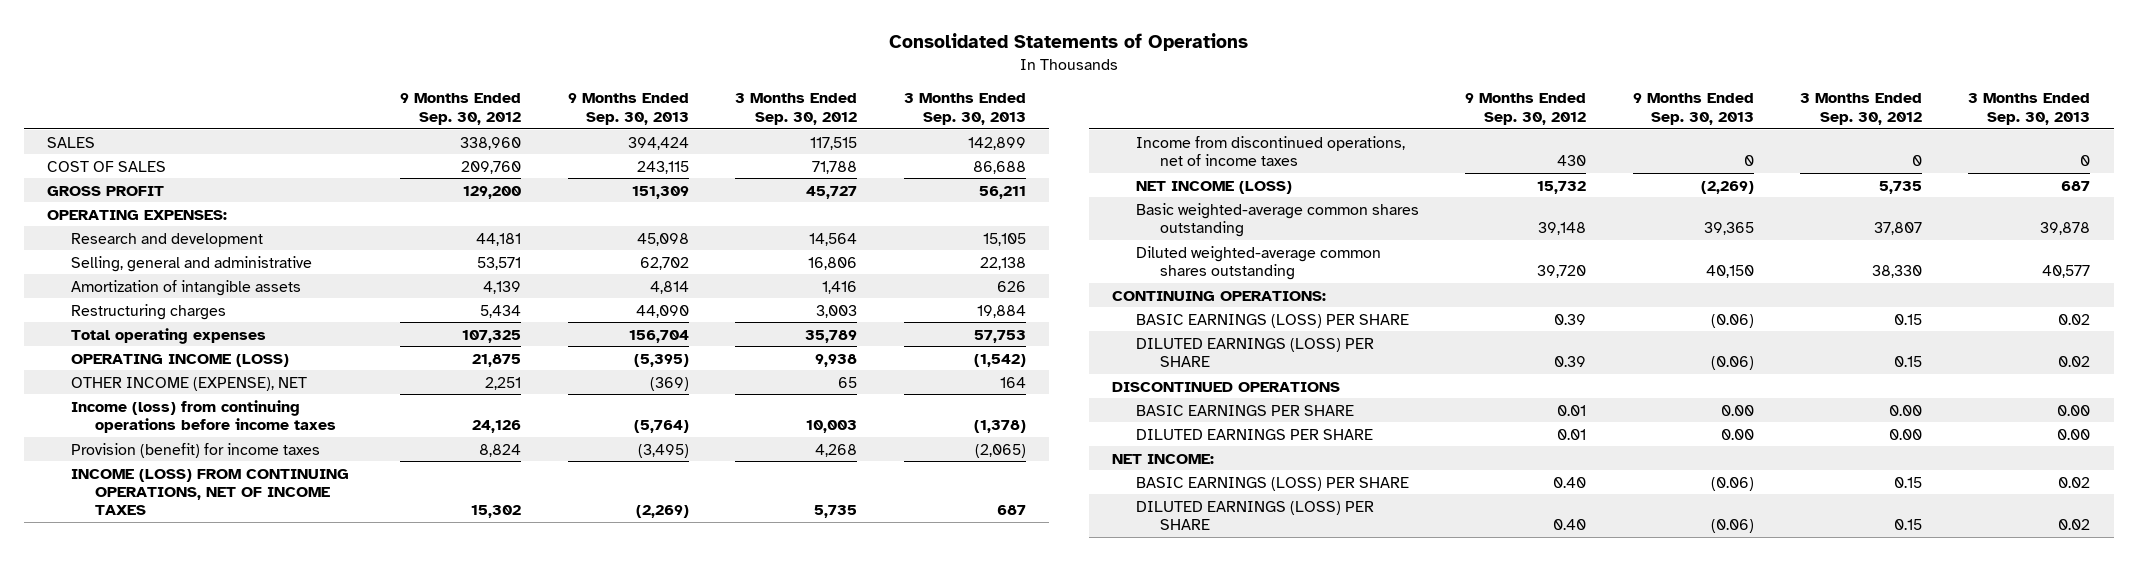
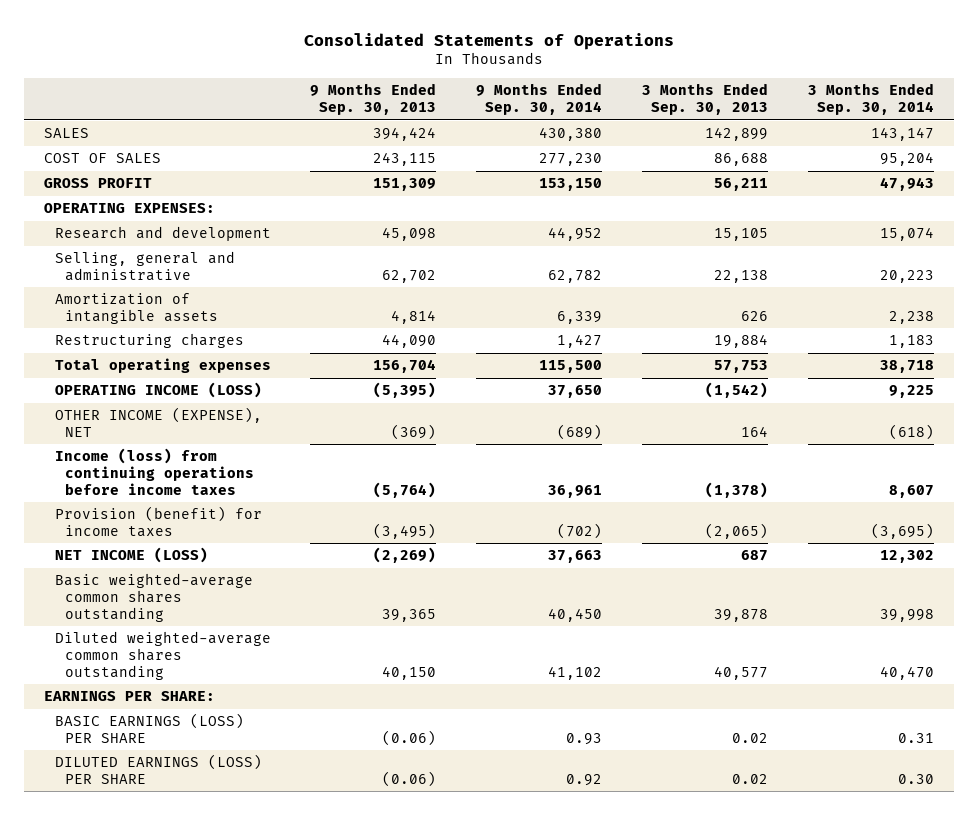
- | 9 Months Ended Sep. 30, 2012 | 9 Months Ended Sep. 30, 2013 | 3 Months Ended Sep. 30, 2012 | 3 Months Ended Sep. 30, 2013
+ | 9 Months Ended Sep. 30, 2013 | 9 Months Ended Sep. 30, 2014 | 3 Months Ended Sep. 30, 2013 | 3 Months Ended Sep. 30, 2014
- INCOME (LOSS) FROM CONTINUING OPERATIONS, NET OF INCOME TAXES | 15,302 | (2,269) | 5,735 | 687
- Income from discontinued operations, net of income taxes | 430 | 0 | 0 | 0
- CONTINUING OPERATIONS:
- BASIC EARNINGS (LOSS) PER SHARE | 0.39 | (0.06) | 0.15 | 0.02
- DILUTED EARNINGS (LOSS) PER SHARE | 0.39 | (0.06) | 0.15 | 0.02
- DISCONTINUED OPERATIONS
- BASIC EARNINGS PER SHARE | 0.01 | 0.00 | 0.00 | 0.00
- DILUTED EARNINGS PER SHARE | 0.01 | 0.00 | 0.00 | 0.00
- NET INCOME:
+ EARNINGS PER SHARE:

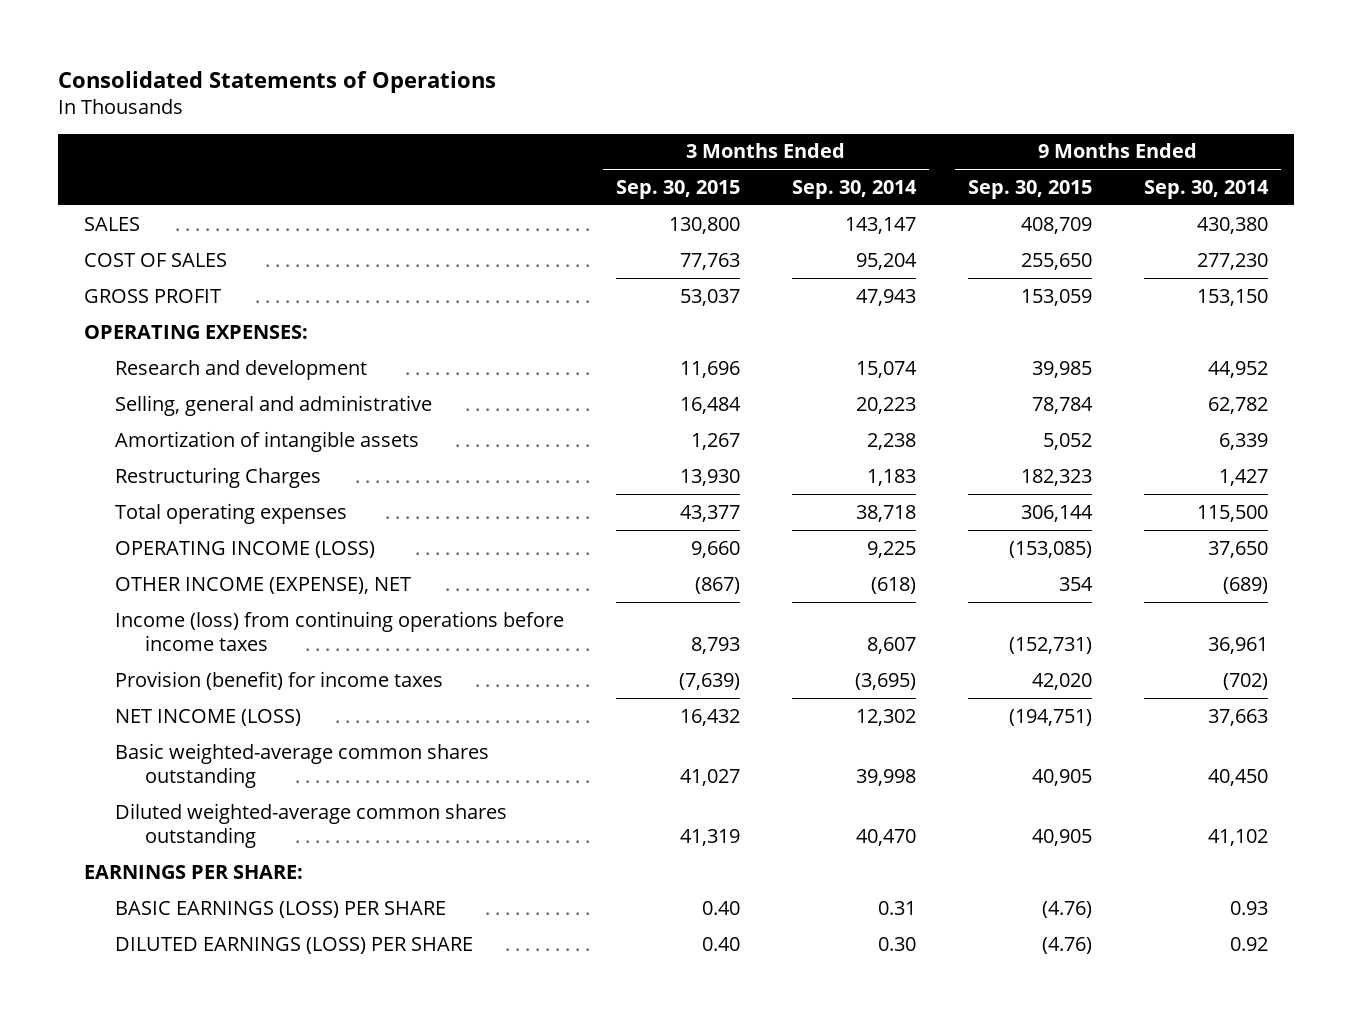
- | 9 Months Ended Sep. 30, 2013 | 9 Months Ended Sep. 30, 2014 | 3 Months Ended Sep. 30, 2013 | 3 Months Ended Sep. 30, 2014
+ | 3 Months Ended Sep. 30, 2015 | 3 Months Ended Sep. 30, 2014 | 9 Months Ended Sep. 30, 2015 | 9 Months Ended Sep. 30, 2014
- Restructuring charges | 44,090 | 1,427 | 19,884 | 1,183
+ Restructuring Charges | 13,930 | 1,183 | 182,323 | 1,427

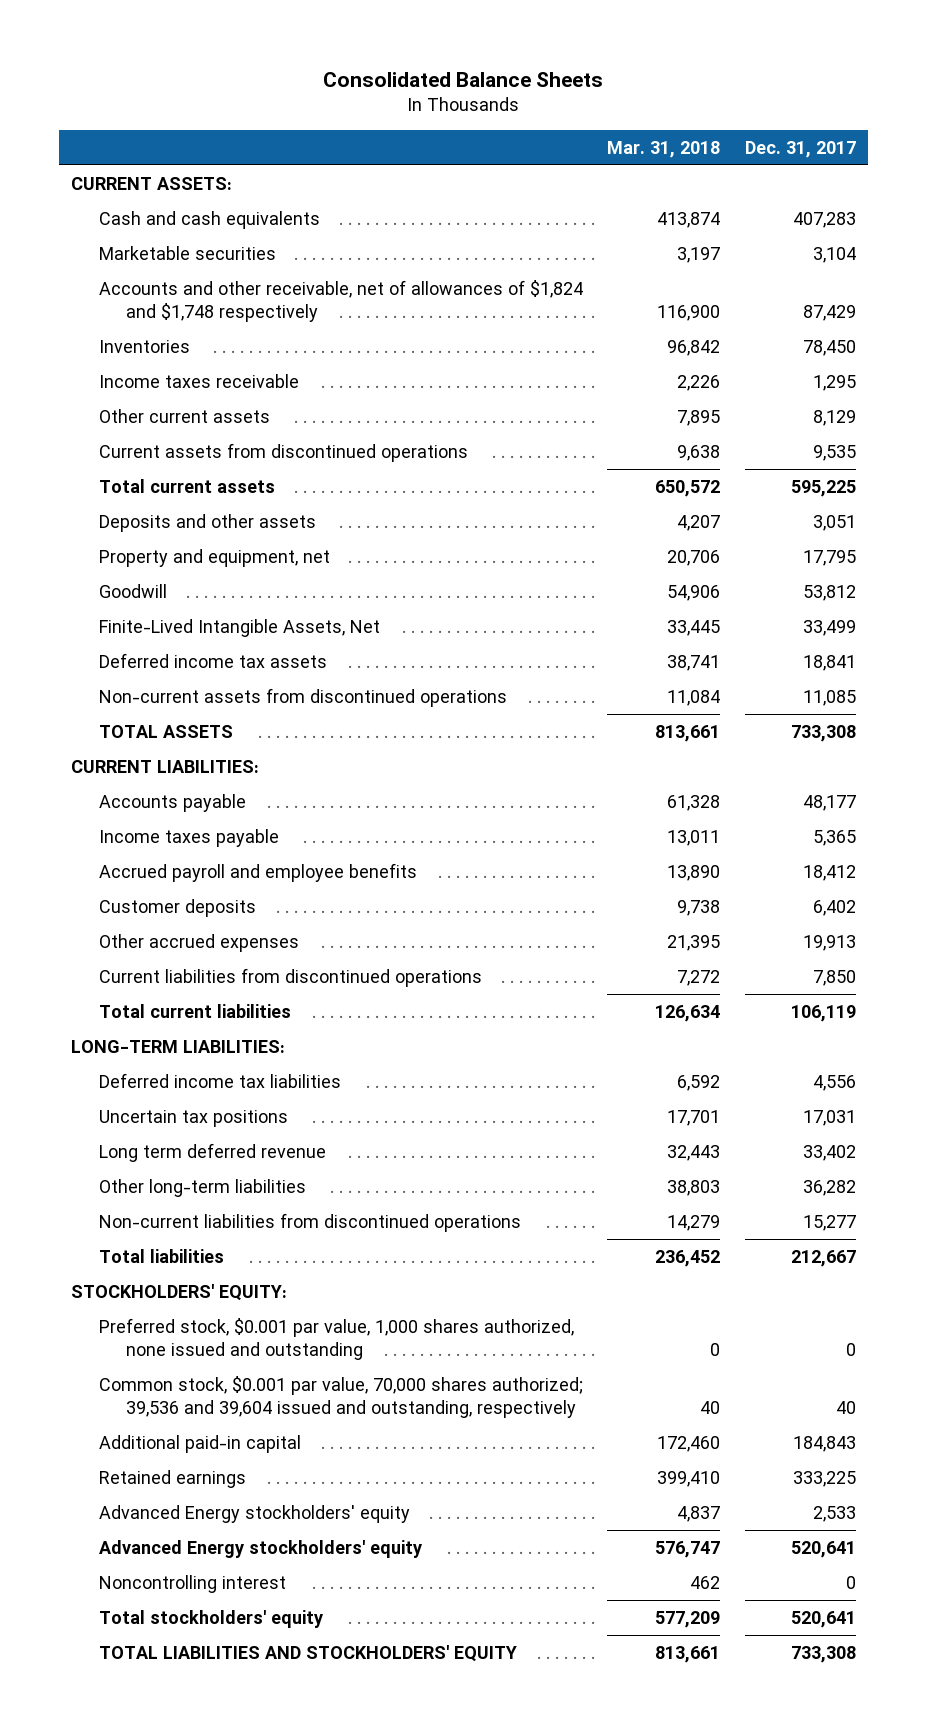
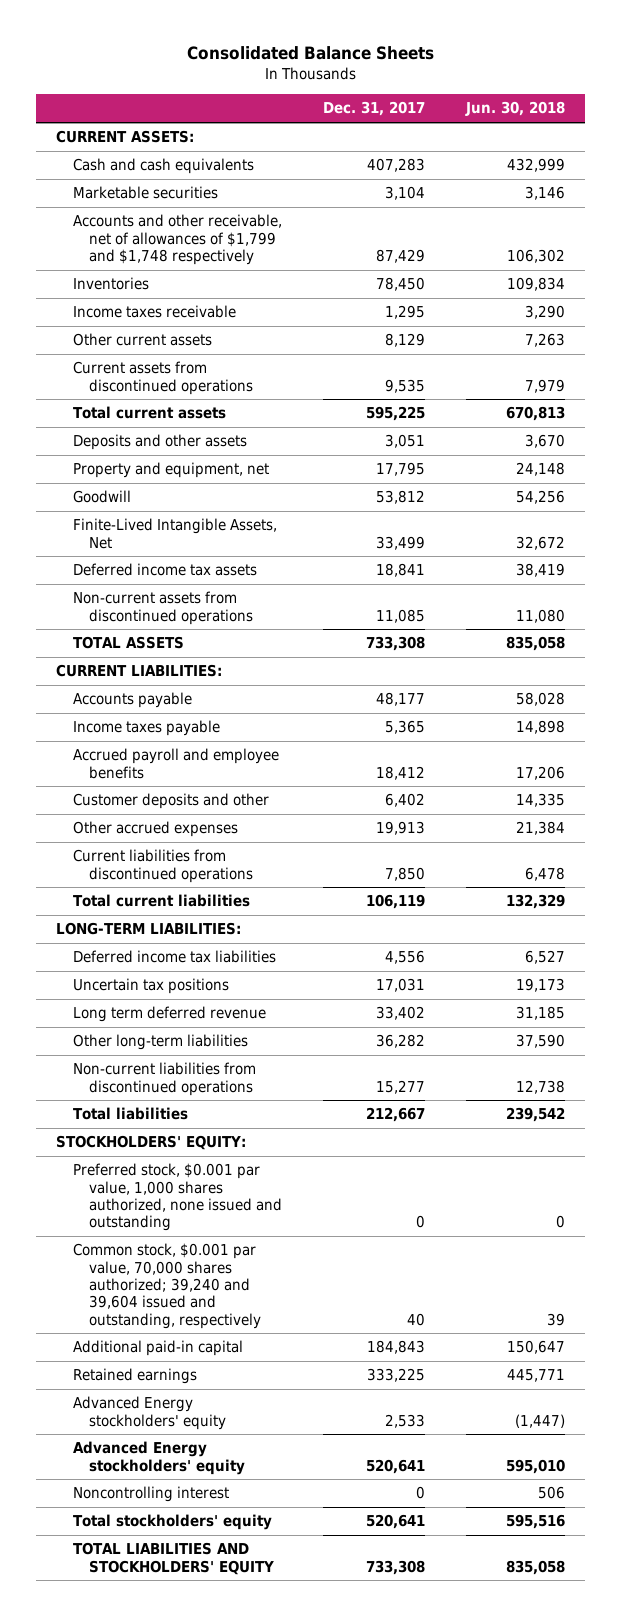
- | Mar. 31, 2018 | Dec. 31, 2017
+ | Dec. 31, 2017 | Jun. 30, 2018
- Accounts and other receivable, net of allowances of $1,824 and $1,748 respectively | 116,900 | 87,429
+ Accounts and other receivable, net of allowances of $1,799 and $1,748 respectively | 87,429 | 106,302
- Customer deposits | 9,738 | 6,402
+ Customer deposits and other | 6,402 | 14,335
- Common stock, $0.001 par value, 70,000 shares authorized; 39,536 and 39,604 issued and outstanding, respectively | 40 | 40
+ Common stock, $0.001 par value, 70,000 shares authorized; 39,240 and 39,604 issued and outstanding, respectively | 40 | 39

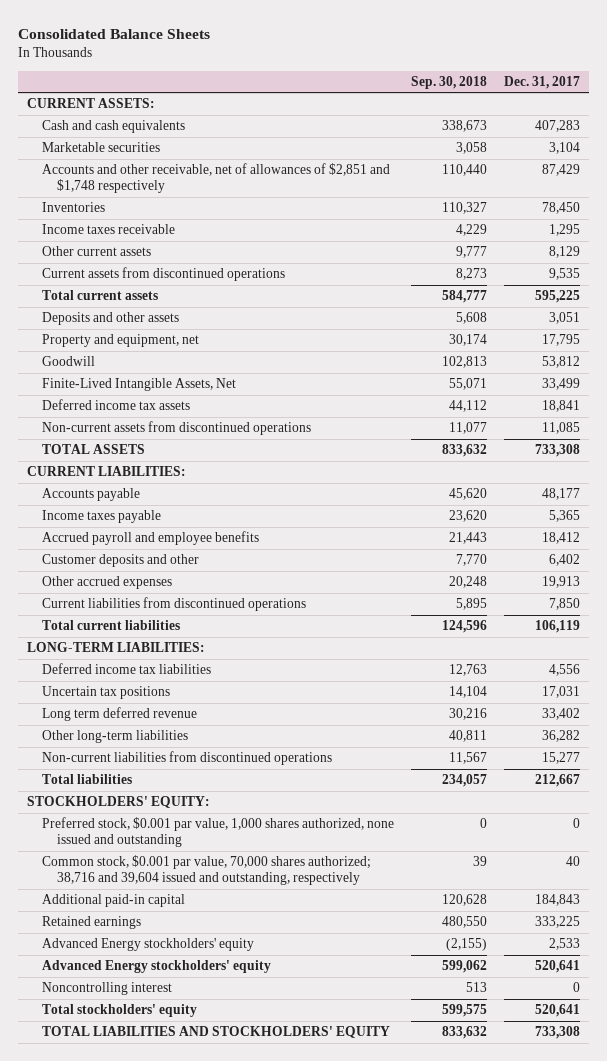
- | Dec. 31, 2017 | Jun. 30, 2018
+ | Sep. 30, 2018 | Dec. 31, 2017
- Accounts and other receivable, net of allowances of $1,799 and $1,748 respectively | 87,429 | 106,302
+ Accounts and other receivable, net of allowances of $2,851 and $1,748 respectively | 110,440 | 87,429
- Common stock, $0.001 par value, 70,000 shares authorized; 39,240 and 39,604 issued and outstanding, respectively | 40 | 39
+ Common stock, $0.001 par value, 70,000 shares authorized; 38,716 and 39,604 issued and outstanding, respectively | 39 | 40

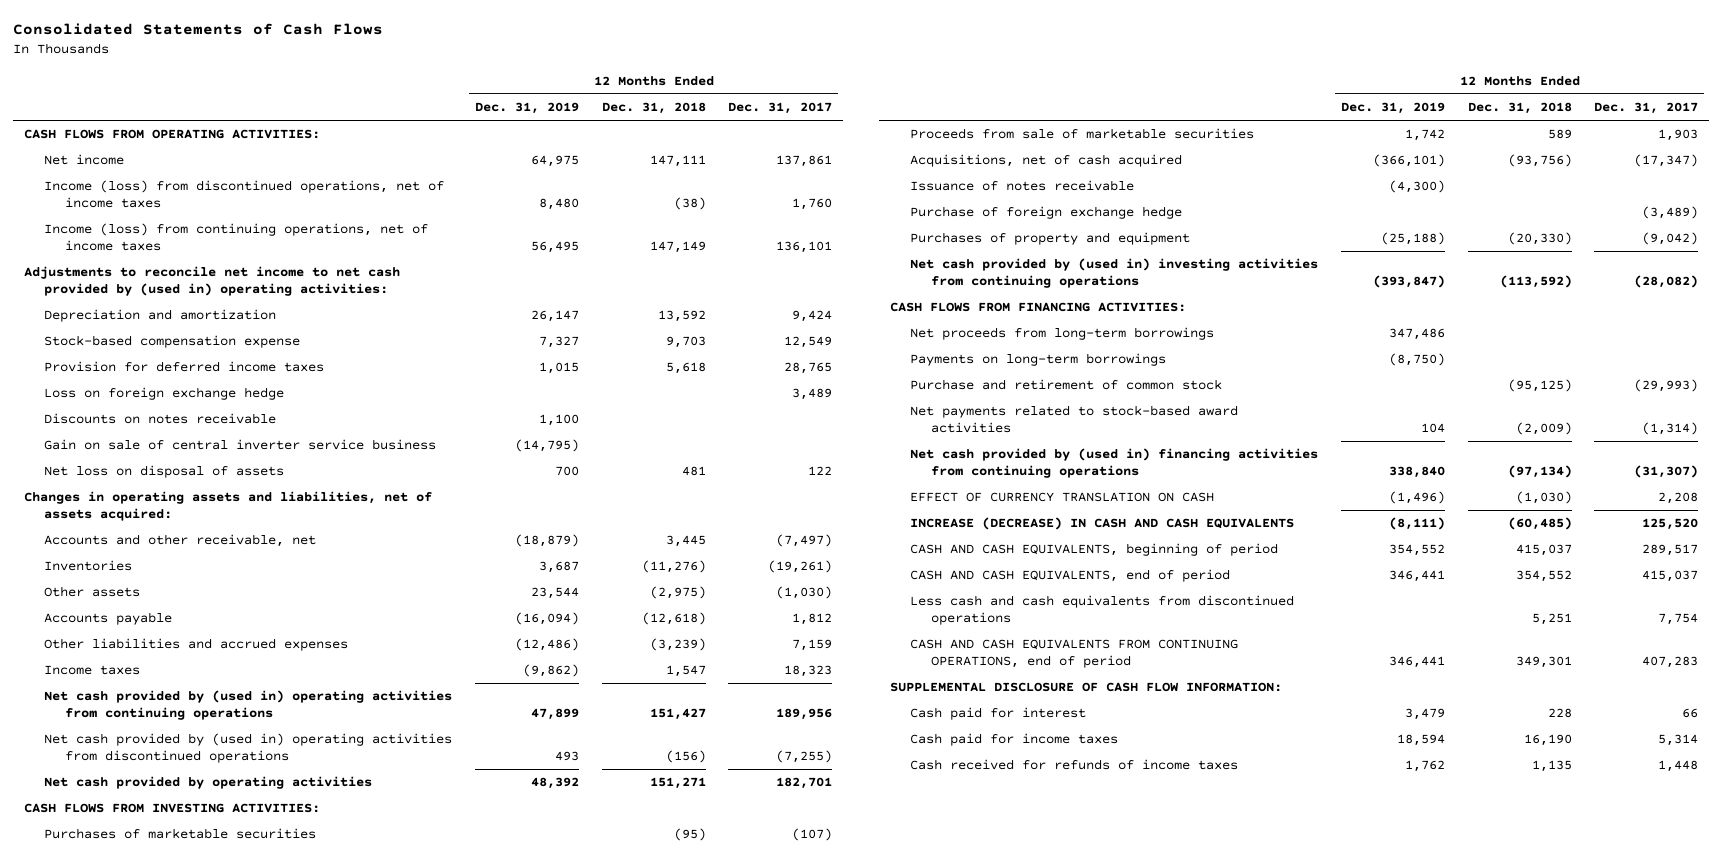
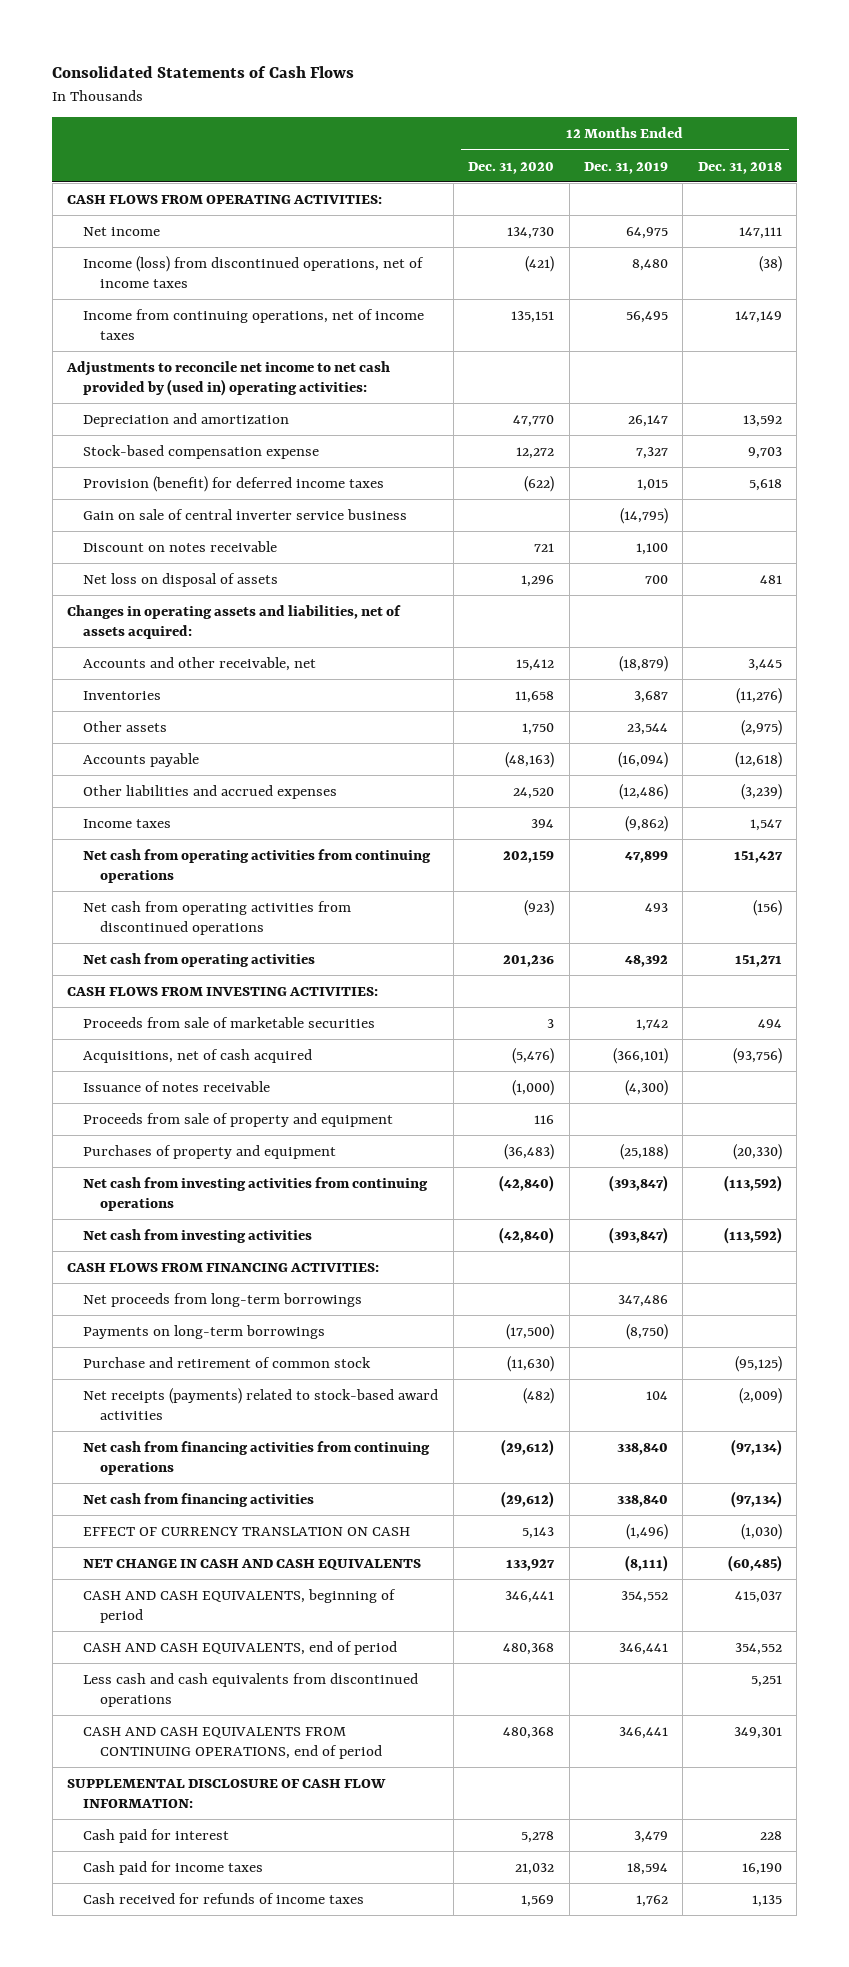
- | 12 Months Ended Dec. 31, 2019 | 12 Months Ended Dec. 31, 2018 | 12 Months Ended Dec. 31, 2017
+ | 12 Months Ended Dec. 31, 2020 | 12 Months Ended Dec. 31, 2019 | 12 Months Ended Dec. 31, 2018
- Income (loss) from continuing operations, net of income taxes | 56,495 | 147,149 | 136,101
+ Income from continuing operations, net of income taxes | 135,151 | 56,495 | 147,149
- Provision for deferred income taxes | 1,015 | 5,618 | 28,765
- Loss on foreign exchange hedge | | | 3,489
- Discounts on notes receivable | 1,100 | |
+ Provision (benefit) for deferred income taxes | (622) | 1,015 | 5,618
+ Discount on notes receivable | 721 | 1,100 |
- Net cash provided by (used in) operating activities from continuing operations | 47,899 | 151,427 | 189,956
- Net cash provided by (used in) operating activities from discontinued operations | 493 | (156) | (7,255)
- Net cash provided by operating activities | 48,392 | 151,271 | 182,701
+ Net cash from operating activities from continuing operations | 202,159 | 47,899 | 151,427
+ Net cash from operating activities from discontinued operations | (923) | 493 | (156)
+ Net cash from operating activities | 201,236 | 48,392 | 151,271
- Purchases of marketable securities | | (95) | (107)
- Proceeds from sale of marketable securities | 1,742 | 589 | 1,903
+ Proceeds from sale of marketable securities | 3 | 1,742 | 494
- Purchase of foreign exchange hedge | | | (3,489)
+ Proceeds from sale of property and equipment | 116 | |
- Net cash provided by (used in) investing activities from continuing operations | (393,847) | (113,592) | (28,082)
+ Net cash from investing activities from continuing operations | (42,840) | (393,847) | (113,592)
+ Net cash from investing activities | (42,840) | (393,847) | (113,592)
- Net payments related to stock-based award activities | 104 | (2,009) | (1,314)
- Net cash provided by (used in) financing activities from continuing operations | 338,840 | (97,134) | (31,307)
+ Net receipts (payments) related to stock-based award activities | (482) | 104 | (2,009)
+ Net cash from financing activities from continuing operations | (29,612) | 338,840 | (97,134)
+ Net cash from financing activities | (29,612) | 338,840 | (97,134)
- INCREASE (DECREASE) IN CASH AND CASH EQUIVALENTS | (8,111) | (60,485) | 125,520
+ NET CHANGE IN CASH AND CASH EQUIVALENTS | 133,927 | (8,111) | (60,485)

